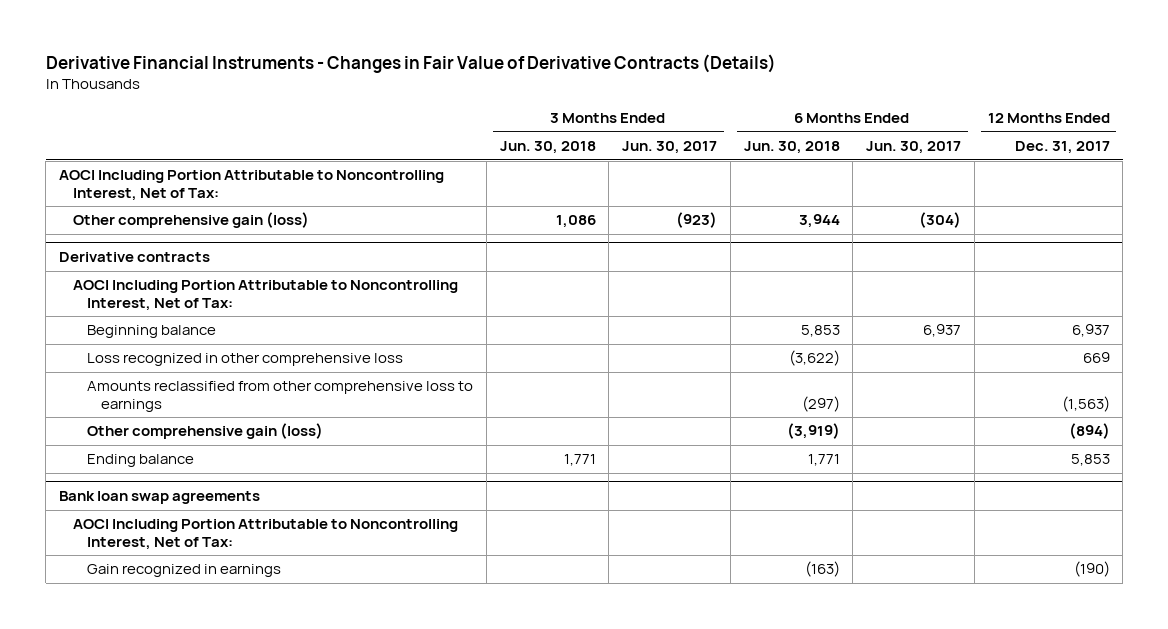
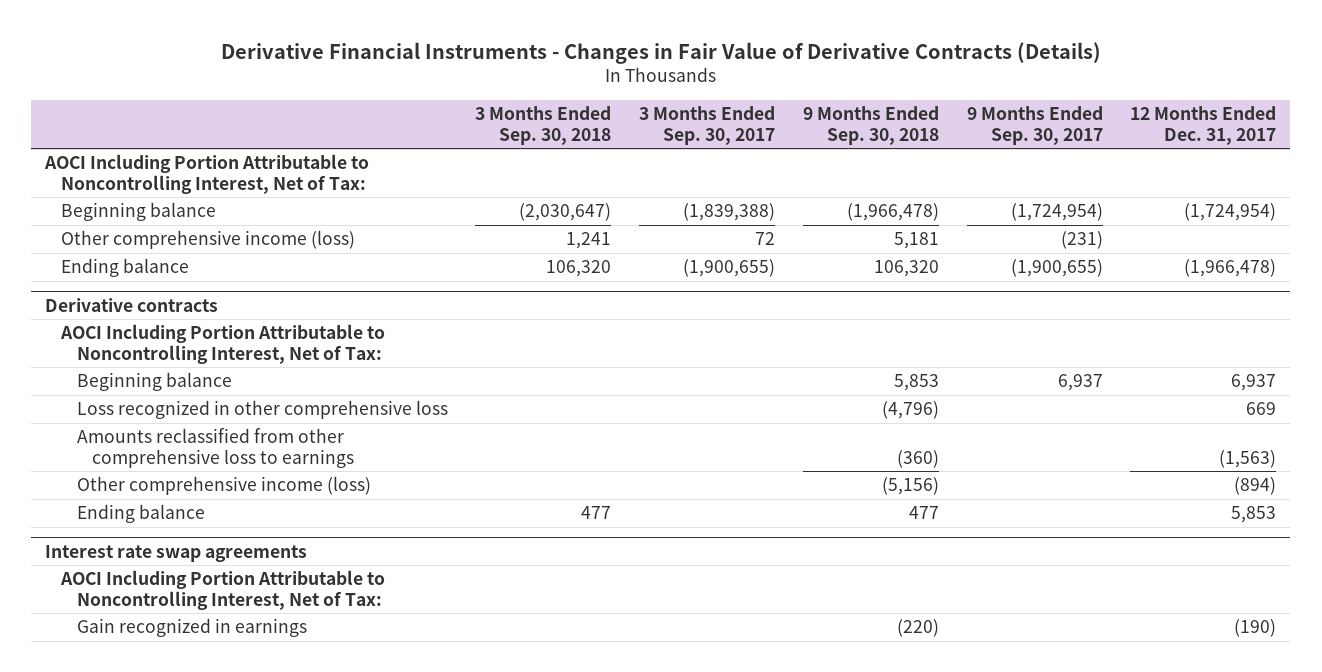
- | 3 Months Ended Jun. 30, 2018 | 3 Months Ended Jun. 30, 2017 | 6 Months Ended Jun. 30, 2018 | 6 Months Ended Jun. 30, 2017 | 12 Months Ended Dec. 31, 2017
+ | 3 Months Ended Sep. 30, 2018 | 3 Months Ended Sep. 30, 2017 | 9 Months Ended Sep. 30, 2018 | 9 Months Ended Sep. 30, 2017 | 12 Months Ended Dec. 31, 2017
- Other comprehensive gain (loss) | 1,086 | (923) | 3,944 | (304) |
+ Beginning balance | (2,030,647) | (1,839,388) | (1,966,478) | (1,724,954) | (1,724,954)
+ Other comprehensive income (loss) | 1,241 | 72 | 5,181 | (231) |
+ Ending balance | 106,320 | (1,900,655) | 106,320 | (1,900,655) | (1,966,478)
@ Derivative contracts
- Other comprehensive gain (loss) | | | (3,919) | | (894)
+ Other comprehensive income (loss) | | | (5,156) | | (894)
- Bank loan swap agreements
+ Interest rate swap agreements

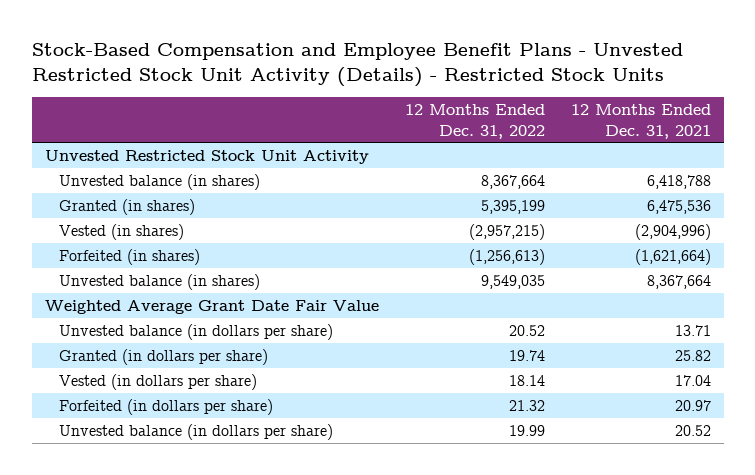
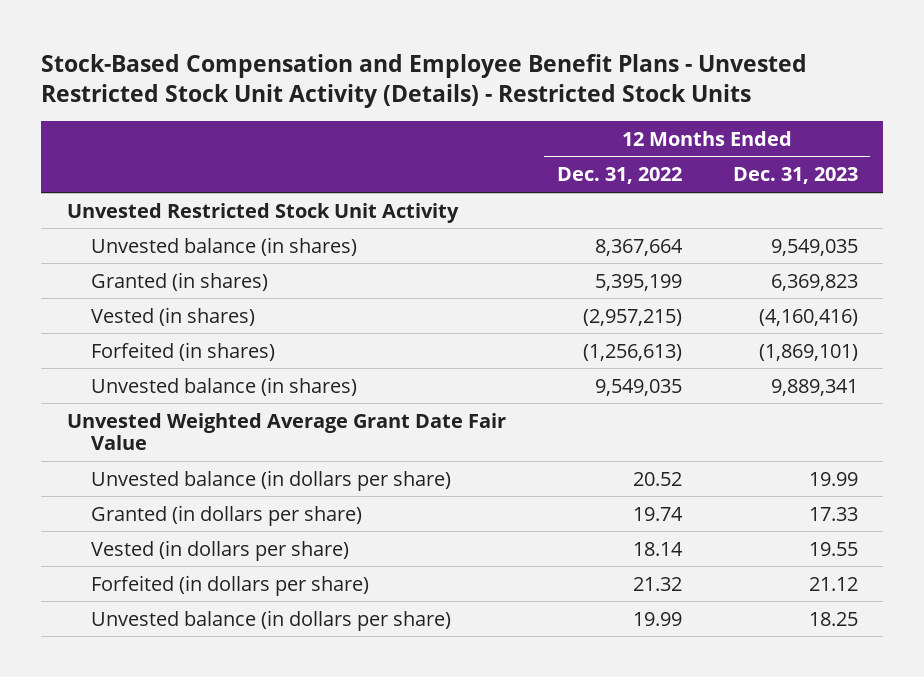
- | 12 Months Ended Dec. 31, 2022 | 12 Months Ended Dec. 31, 2021
+ | 12 Months Ended Dec. 31, 2022 | 12 Months Ended Dec. 31, 2023
- Weighted Average Grant Date Fair Value
+ Unvested Weighted Average Grant Date Fair Value

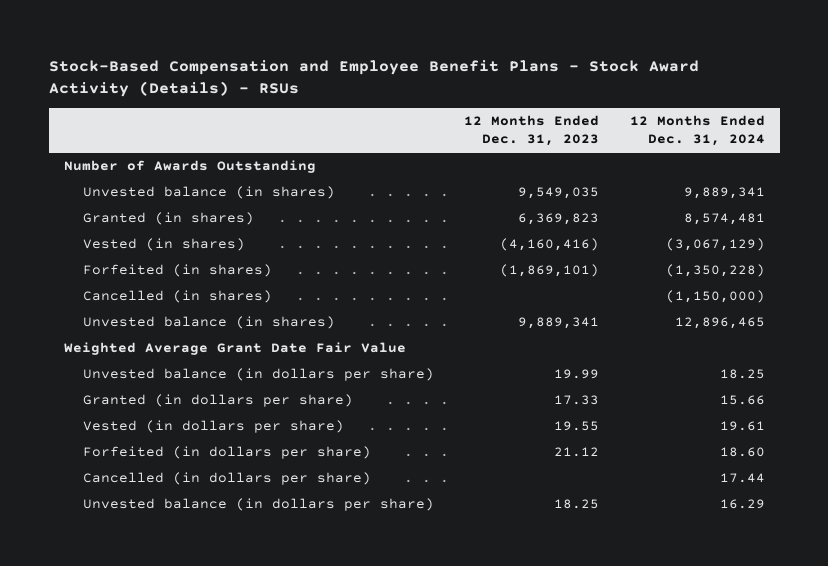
- Stock-Based Compensation and Employee Benefit Plans - Unvested Restricted Stock Unit Activity (Details) - Restricted Stock Units
+ Stock-Based Compensation and Employee Benefit Plans - Stock Award Activity (Details) - RSUs
- | 12 Months Ended Dec. 31, 2022 | 12 Months Ended Dec. 31, 2023
+ | 12 Months Ended Dec. 31, 2023 | 12 Months Ended Dec. 31, 2024
- Unvested Restricted Stock Unit Activity
+ Number of Awards Outstanding
+ Cancelled (in shares) | | (1,150,000)
- Unvested Weighted Average Grant Date Fair Value
+ Weighted Average Grant Date Fair Value
+ Cancelled (in dollars per share) | | 17.44

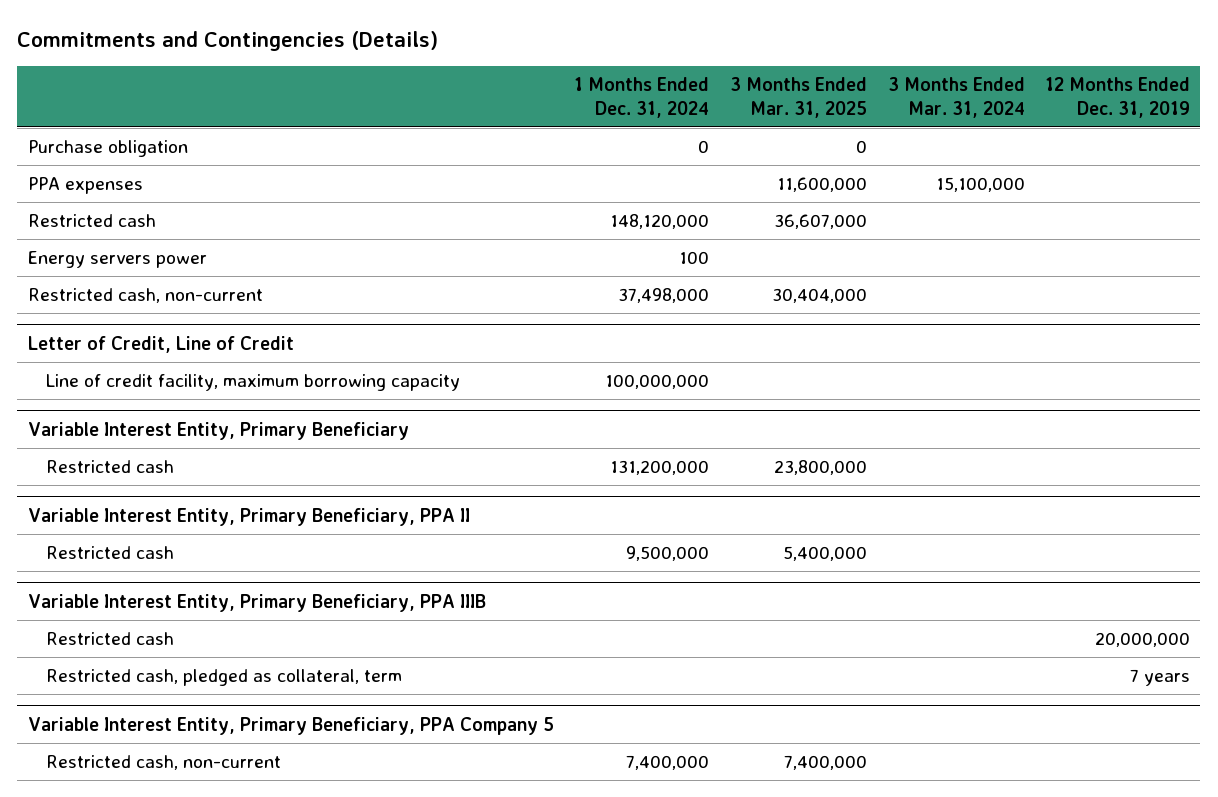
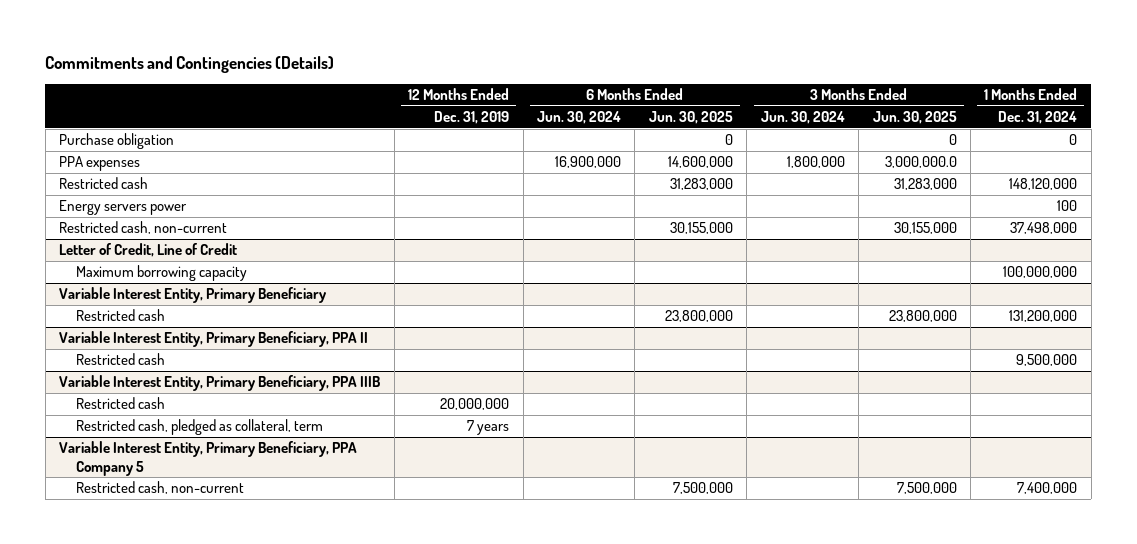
- | 1 Months Ended Dec. 31, 2024 | 3 Months Ended Mar. 31, 2025 | 3 Months Ended Mar. 31, 2024 | 12 Months Ended Dec. 31, 2019
+ | 12 Months Ended Dec. 31, 2019 | 6 Months Ended Jun. 30, 2024 | 6 Months Ended Jun. 30, 2025 | 3 Months Ended Jun. 30, 2024 | 3 Months Ended Jun. 30, 2025 | 1 Months Ended Dec. 31, 2024
@ Letter of Credit, Line of Credit
- Line of credit facility, maximum borrowing capacity | 100,000,000 | | |
+ Maximum borrowing capacity | | | | | | 100,000,000

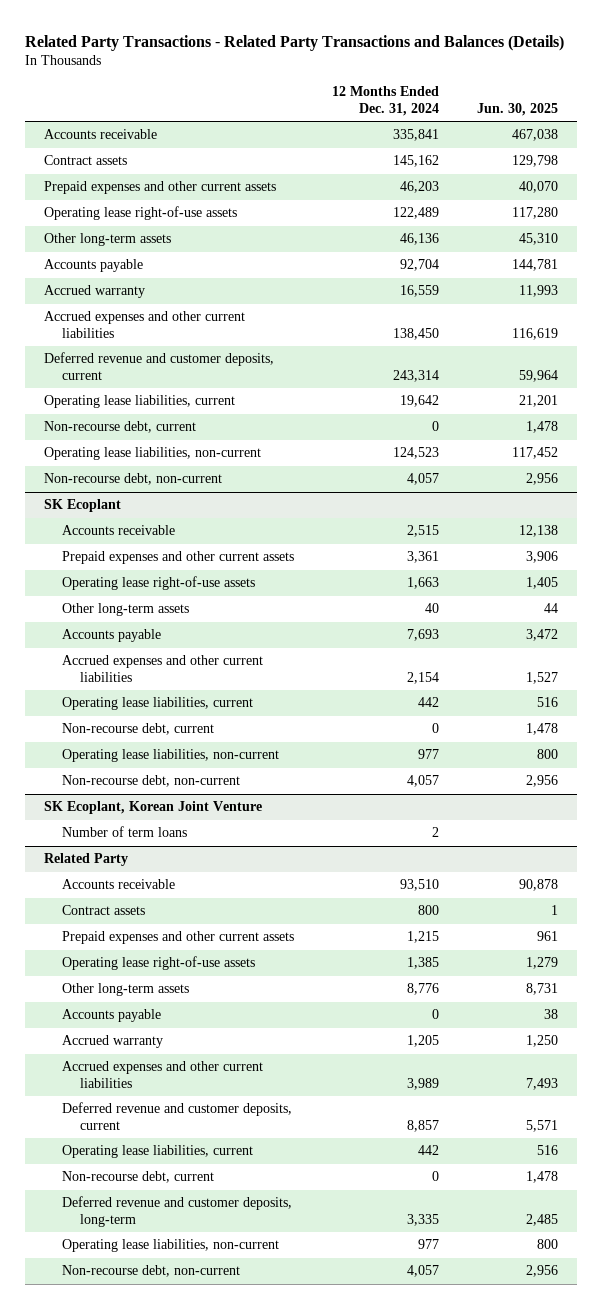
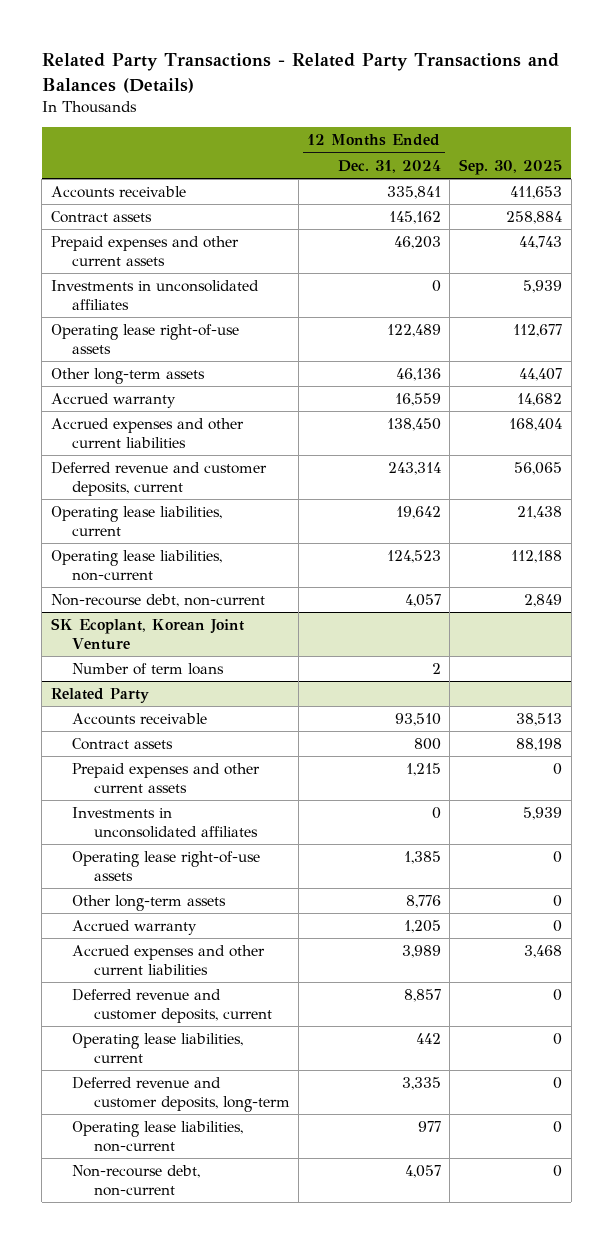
- | 12 Months Ended Dec. 31, 2024 | Jun. 30, 2025
+ | 12 Months Ended Dec. 31, 2024 | Sep. 30, 2025
+ Investments in unconsolidated affiliates | 0 | 5,939
- Accounts payable | 92,704 | 144,781
- Non-recourse debt, current | 0 | 1,478
- SK Ecoplant
- Accounts receivable | 2,515 | 12,138
- Prepaid expenses and other current assets | 3,361 | 3,906
- Operating lease right-of-use assets | 1,663 | 1,405
- Other long-term assets | 40 | 44
- Accounts payable | 7,693 | 3,472
- Accrued expenses and other current liabilities | 2,154 | 1,527
- Operating lease liabilities, current | 442 | 516
- Non-recourse debt, current | 0 | 1,478
- Operating lease liabilities, non-current | 977 | 800
- Non-recourse debt, non-current | 4,057 | 2,956
@ Related Party
+ Investments in unconsolidated affiliates | 0 | 5,939
- Accounts payable | 0 | 38
- Non-recourse debt, current | 0 | 1,478

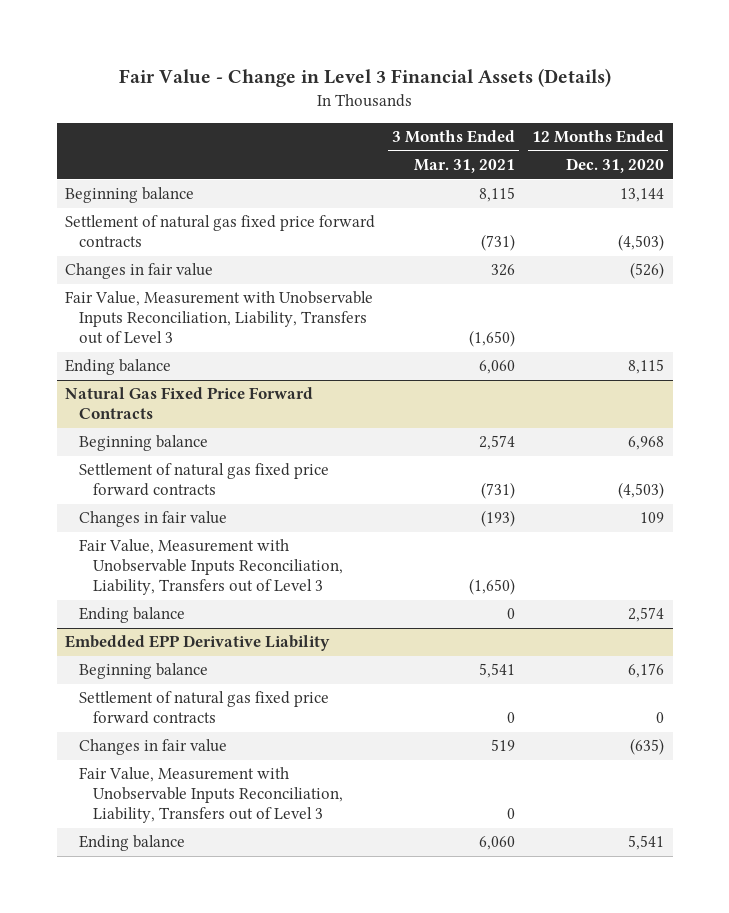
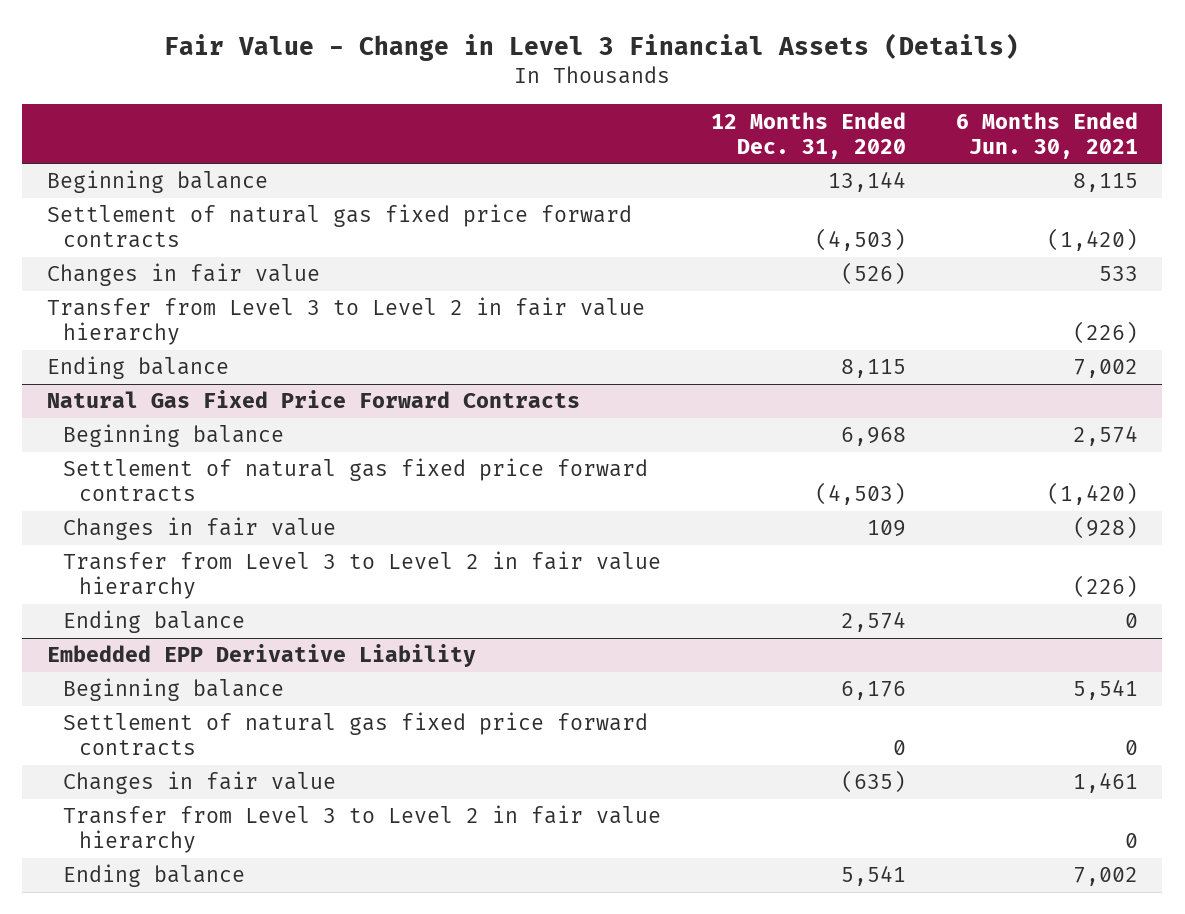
- | 3 Months Ended Mar. 31, 2021 | 12 Months Ended Dec. 31, 2020
+ | 12 Months Ended Dec. 31, 2020 | 6 Months Ended Jun. 30, 2021
- Fair Value, Measurement with Unobservable Inputs Reconciliation, Liability, Transfers out of Level 3 | (1,650) |
+ Transfer from Level 3 to Level 2 in fair value hierarchy | | (226)
@ Natural Gas Fixed Price Forward Contracts
- Fair Value, Measurement with Unobservable Inputs Reconciliation, Liability, Transfers out of Level 3 | (1,650) |
+ Transfer from Level 3 to Level 2 in fair value hierarchy | | (226)
@ Embedded EPP Derivative Liability
- Fair Value, Measurement with Unobservable Inputs Reconciliation, Liability, Transfers out of Level 3 | 0 |
+ Transfer from Level 3 to Level 2 in fair value hierarchy | | 0

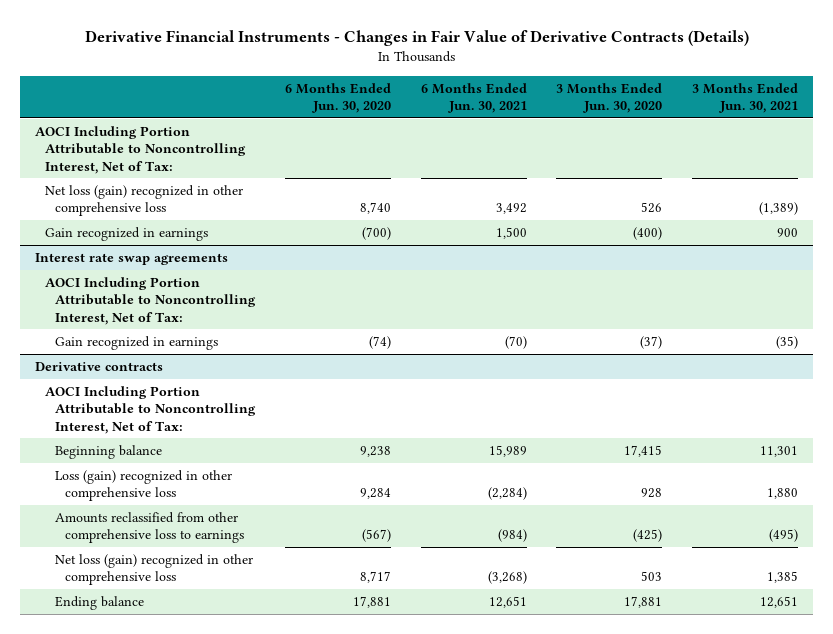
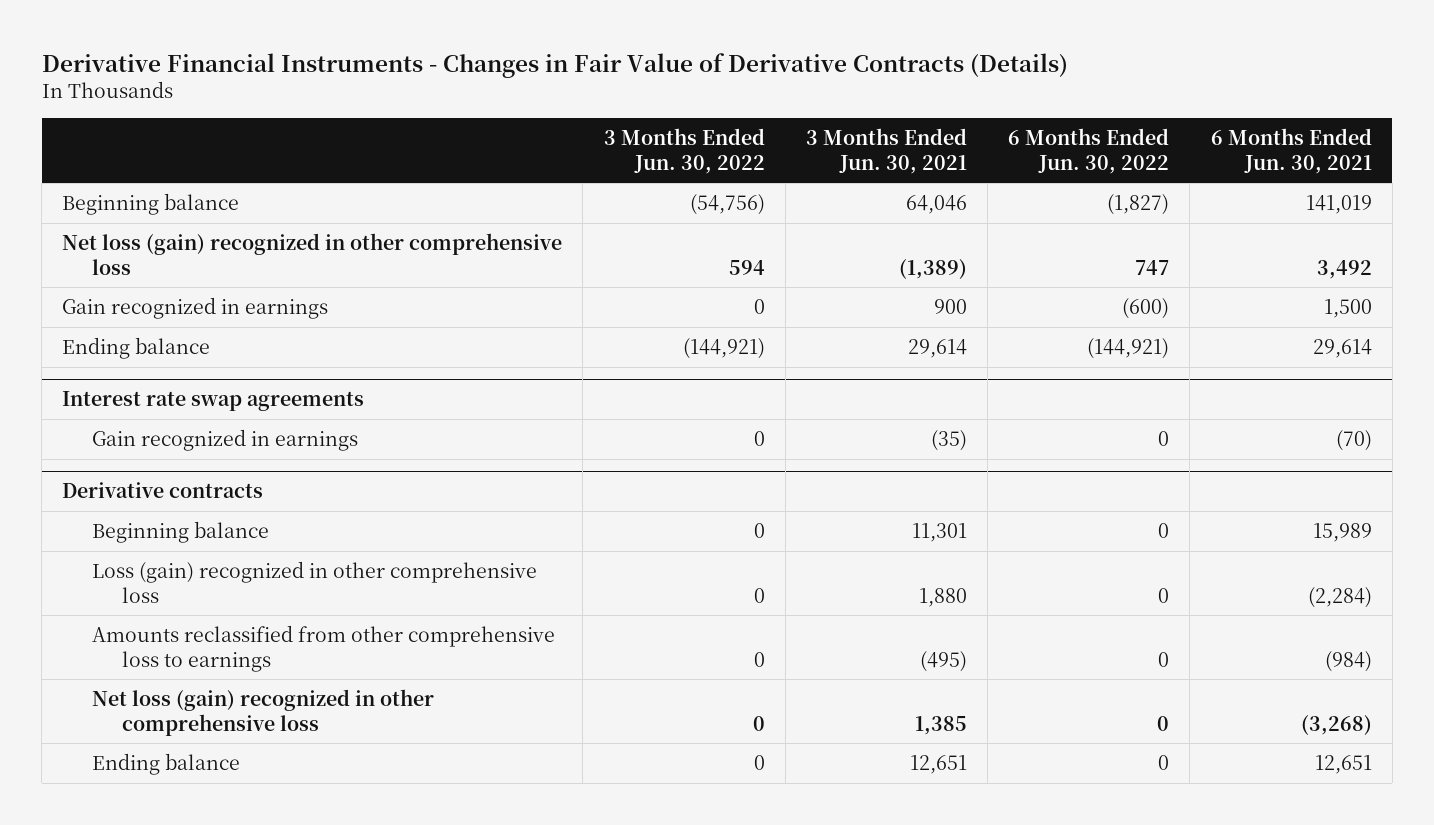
- | 6 Months Ended Jun. 30, 2020 | 6 Months Ended Jun. 30, 2021 | 3 Months Ended Jun. 30, 2020 | 3 Months Ended Jun. 30, 2021
+ | 3 Months Ended Jun. 30, 2022 | 3 Months Ended Jun. 30, 2021 | 6 Months Ended Jun. 30, 2022 | 6 Months Ended Jun. 30, 2021
- AOCI Including Portion Attributable to Noncontrolling Interest, Net of Tax:
+ Beginning balance | (54,756) | 64,046 | (1,827) | 141,019
+ Ending balance | (144,921) | 29,614 | (144,921) | 29,614
@ Interest rate swap agreements
- AOCI Including Portion Attributable to Noncontrolling Interest, Net of Tax:
@ Derivative contracts
- AOCI Including Portion Attributable to Noncontrolling Interest, Net of Tax:

